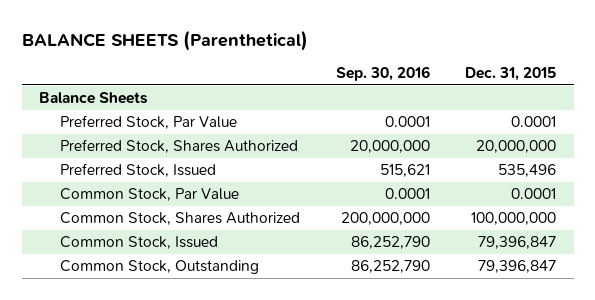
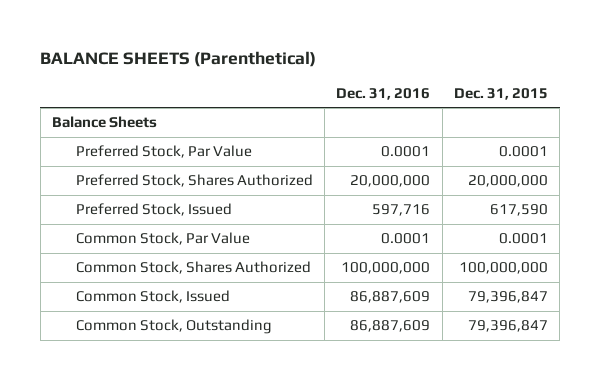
- | Sep. 30, 2016 | Dec. 31, 2015
+ | Dec. 31, 2016 | Dec. 31, 2015
- Preferred Stock, Issued | 515,621 | 535,496
+ Preferred Stock, Issued | 597,716 | 617,590

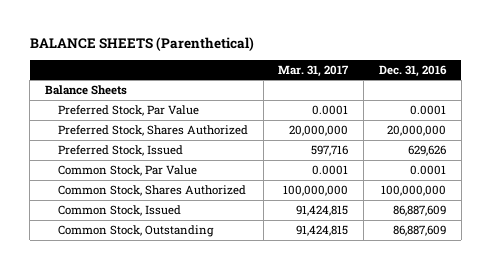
- | Dec. 31, 2016 | Dec. 31, 2015
+ | Mar. 31, 2017 | Dec. 31, 2016
- Preferred Stock, Issued | 597,716 | 617,590
+ Preferred Stock, Issued | 597,716 | 629,626

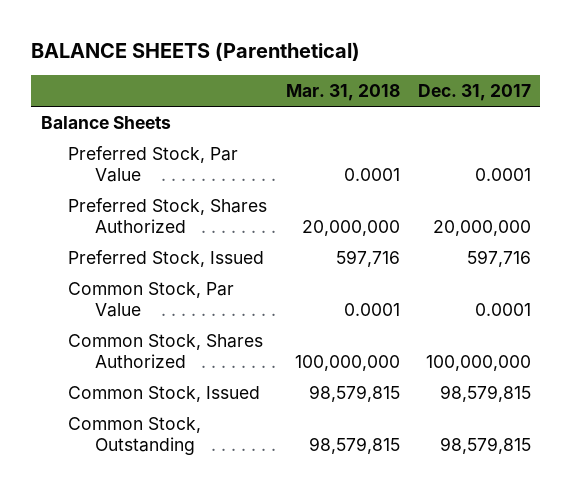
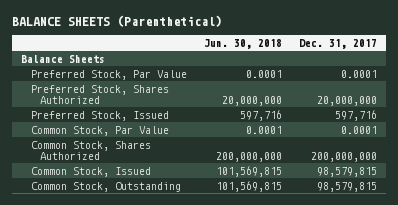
- | Mar. 31, 2018 | Dec. 31, 2017
+ | Jun. 30, 2018 | Dec. 31, 2017
- Common Stock, Shares Authorized | 100,000,000 | 100,000,000
+ Common Stock, Shares Authorized | 200,000,000 | 200,000,000

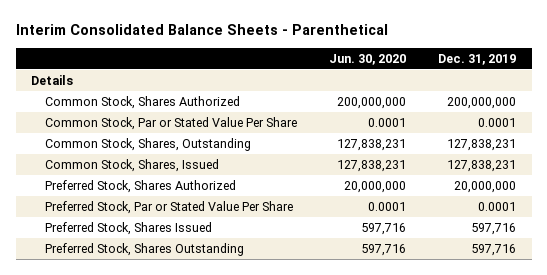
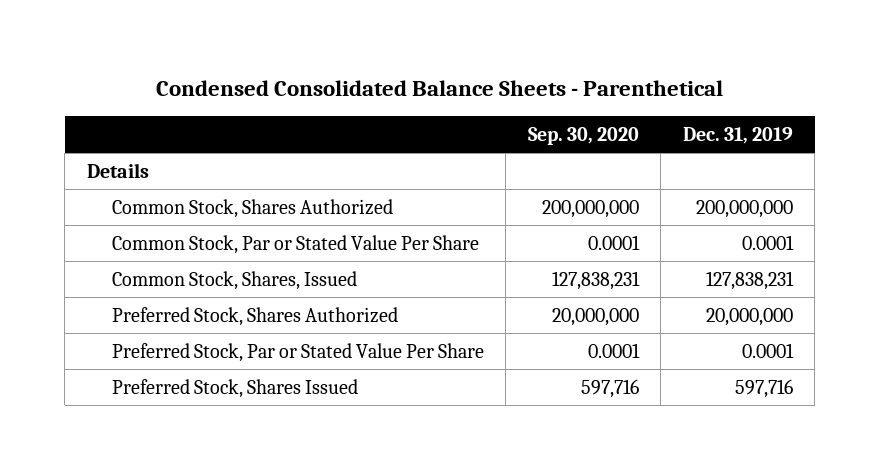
- Interim Consolidated Balance Sheets - Parenthetical
+ Condensed Consolidated Balance Sheets - Parenthetical
- | Jun. 30, 2020 | Dec. 31, 2019
+ | Sep. 30, 2020 | Dec. 31, 2019
- Common Stock, Shares, Outstanding | 127,838,231 | 127,838,231
- Preferred Stock, Shares Outstanding | 597,716 | 597,716

